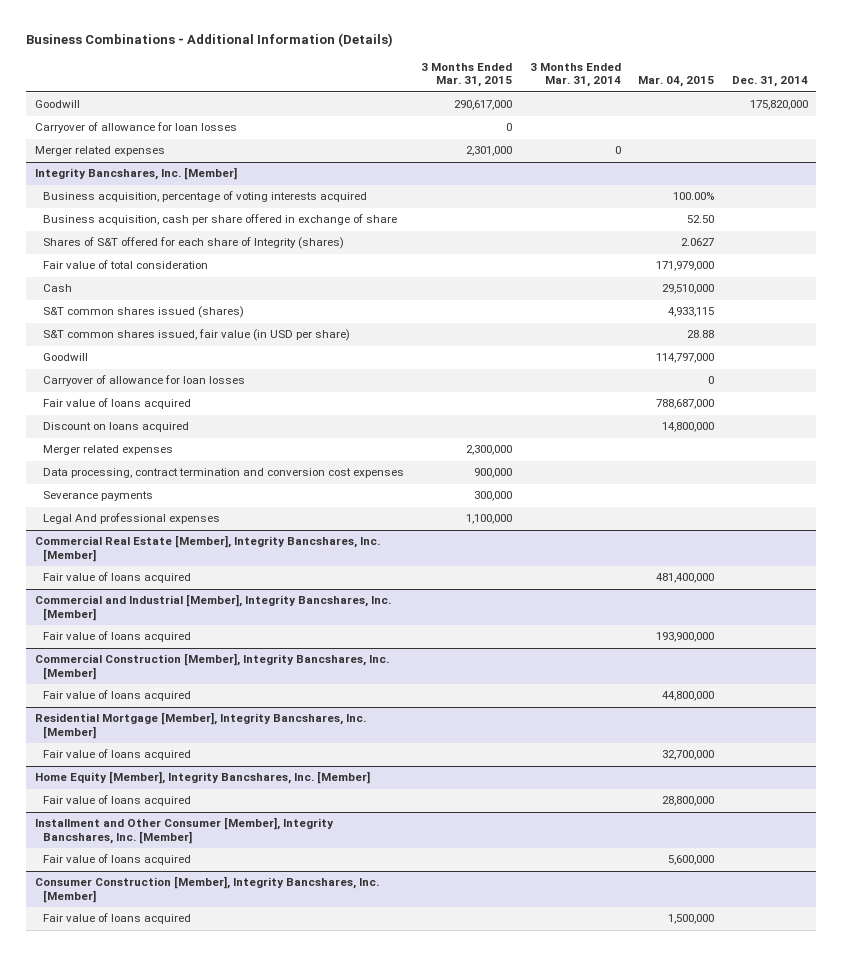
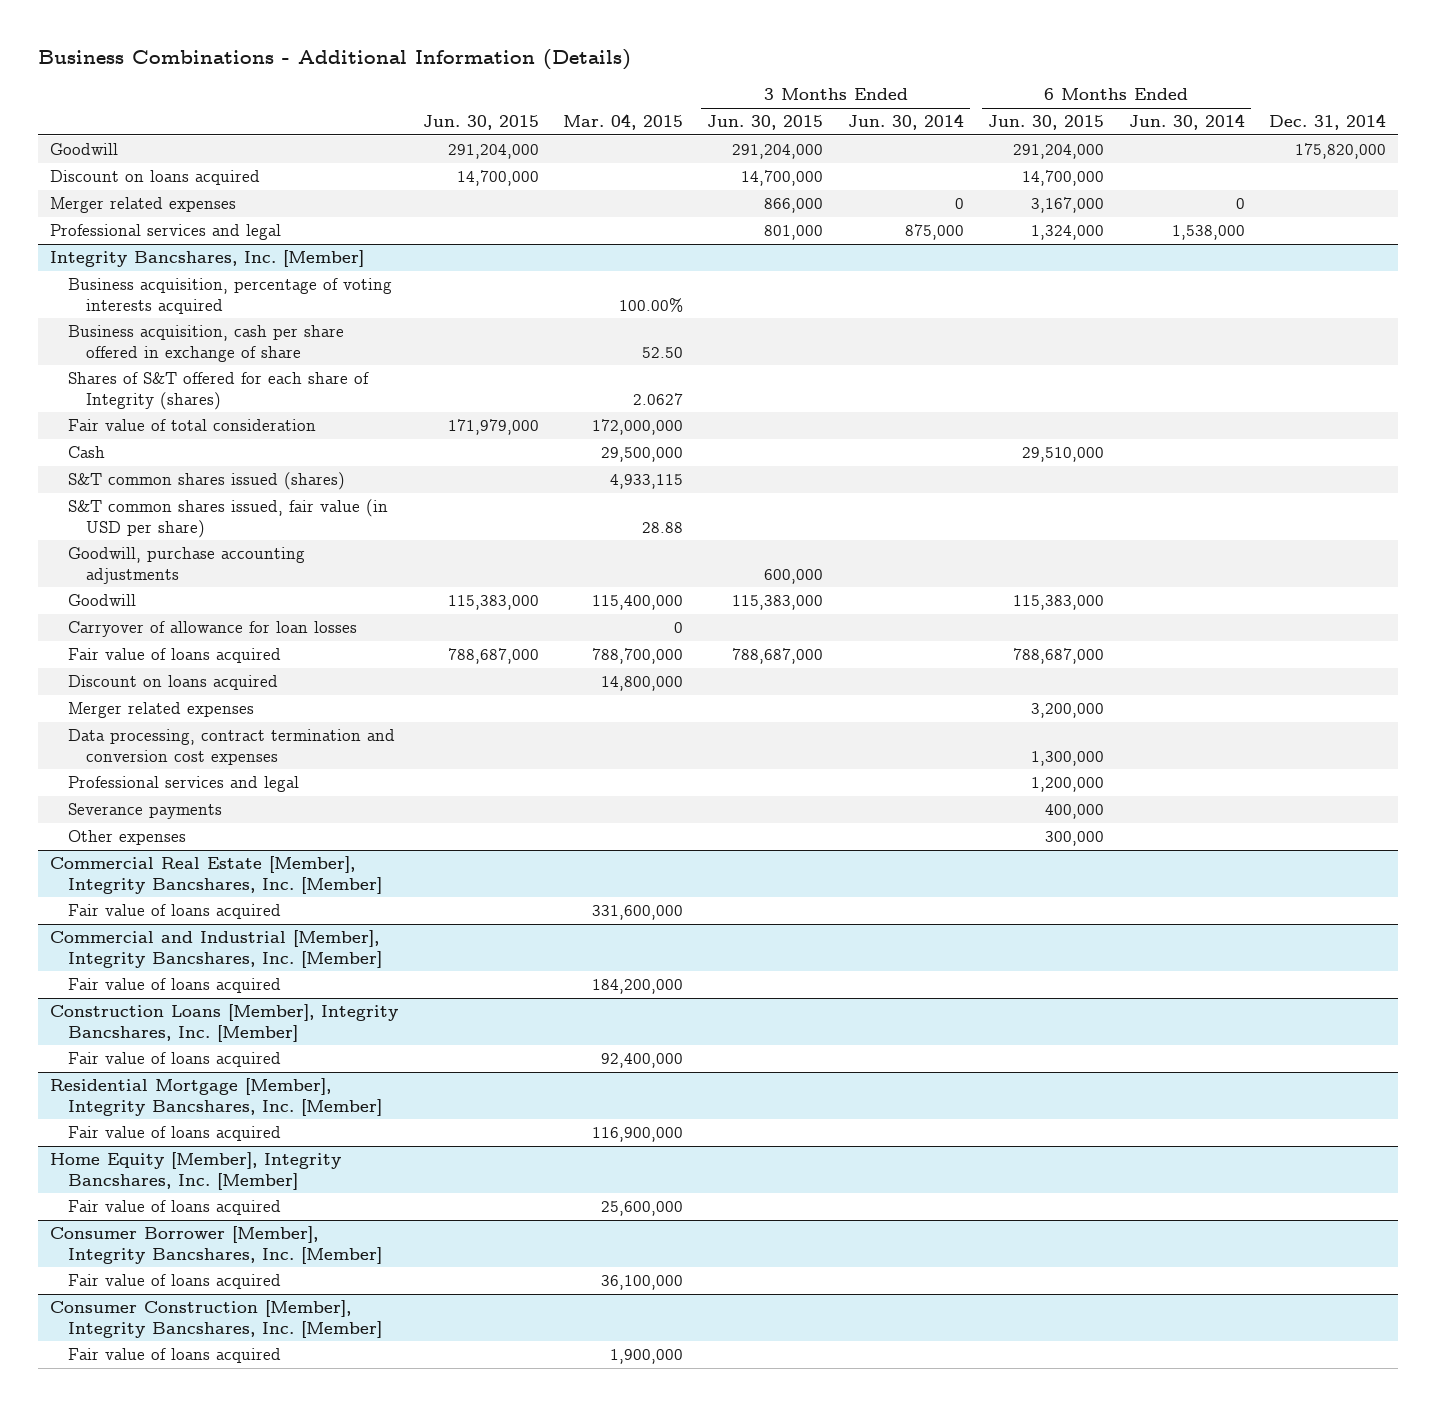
- | 3 Months Ended Mar. 31, 2015 | 3 Months Ended Mar. 31, 2014 | Mar. 04, 2015 | Dec. 31, 2014
+ | Jun. 30, 2015 | Mar. 04, 2015 | 3 Months Ended Jun. 30, 2015 | 3 Months Ended Jun. 30, 2014 | 6 Months Ended Jun. 30, 2015 | 6 Months Ended Jun. 30, 2014 | Dec. 31, 2014
- Carryover of allowance for loan losses | 0 | | |
+ Discount on loans acquired | 14,700,000 | | 14,700,000 | | 14,700,000 | |
+ Professional services and legal | | | 801,000 | 875,000 | 1,324,000 | 1,538,000 |
@ Integrity Bancshares, Inc. [Member]
- Fair value of total consideration | | | 171,979,000 |
- Cash | | | 29,510,000 |
+ Fair value of total consideration | 171,979,000 | 172,000,000 | | | | |
+ Cash | | 29,500,000 | | | 29,510,000 | |
- Goodwill | | | 114,797,000 |
+ Goodwill, purchase accounting adjustments | | | 600,000 | | | |
+ Goodwill | 115,383,000 | 115,400,000 | 115,383,000 | | 115,383,000 | |
- Fair value of loans acquired | | | 788,687,000 |
+ Fair value of loans acquired | 788,687,000 | 788,700,000 | 788,687,000 | | 788,687,000 | |
+ Professional services and legal | | | | | 1,200,000 | |
- Legal And professional expenses | 1,100,000 | | |
+ Other expenses | | | | | 300,000 | |
@ Commercial Real Estate [Member], Integrity Bancshares, Inc. [Member]
- Fair value of loans acquired | | | 481,400,000 |
+ Fair value of loans acquired | | 331,600,000 | | | | |
@ Commercial and Industrial [Member], Integrity Bancshares, Inc. [Member]
- Fair value of loans acquired | | | 193,900,000 |
- Commercial Construction [Member], Integrity Bancshares, Inc. [Member]
- Fair value of loans acquired | | | 44,800,000 |
@ Commercial and Industrial [Member], Integrity Bancshares, Inc. [Member]
+ Fair value of loans acquired | | 184,200,000 | | | | |
+ Construction Loans [Member], Integrity Bancshares, Inc. [Member]
+ Fair value of loans acquired | | 92,400,000 | | | | |
@ Residential Mortgage [Member], Integrity Bancshares, Inc. [Member]
- Fair value of loans acquired | | | 32,700,000 |
+ Fair value of loans acquired | | 116,900,000 | | | | |
@ Home Equity [Member], Integrity Bancshares, Inc. [Member]
- Fair value of loans acquired | | | 28,800,000 |
- Installment and Other Consumer [Member], Integrity Bancshares, Inc. [Member]
- Fair value of loans acquired | | | 5,600,000 |
@ Home Equity [Member], Integrity Bancshares, Inc. [Member]
+ Fair value of loans acquired | | 25,600,000 | | | | |
+ Consumer Borrower [Member], Integrity Bancshares, Inc. [Member]
+ Fair value of loans acquired | | 36,100,000 | | | | |
@ Consumer Construction [Member], Integrity Bancshares, Inc. [Member]
- Fair value of loans acquired | | | 1,500,000 |
+ Fair value of loans acquired | | 1,900,000 | | | | |

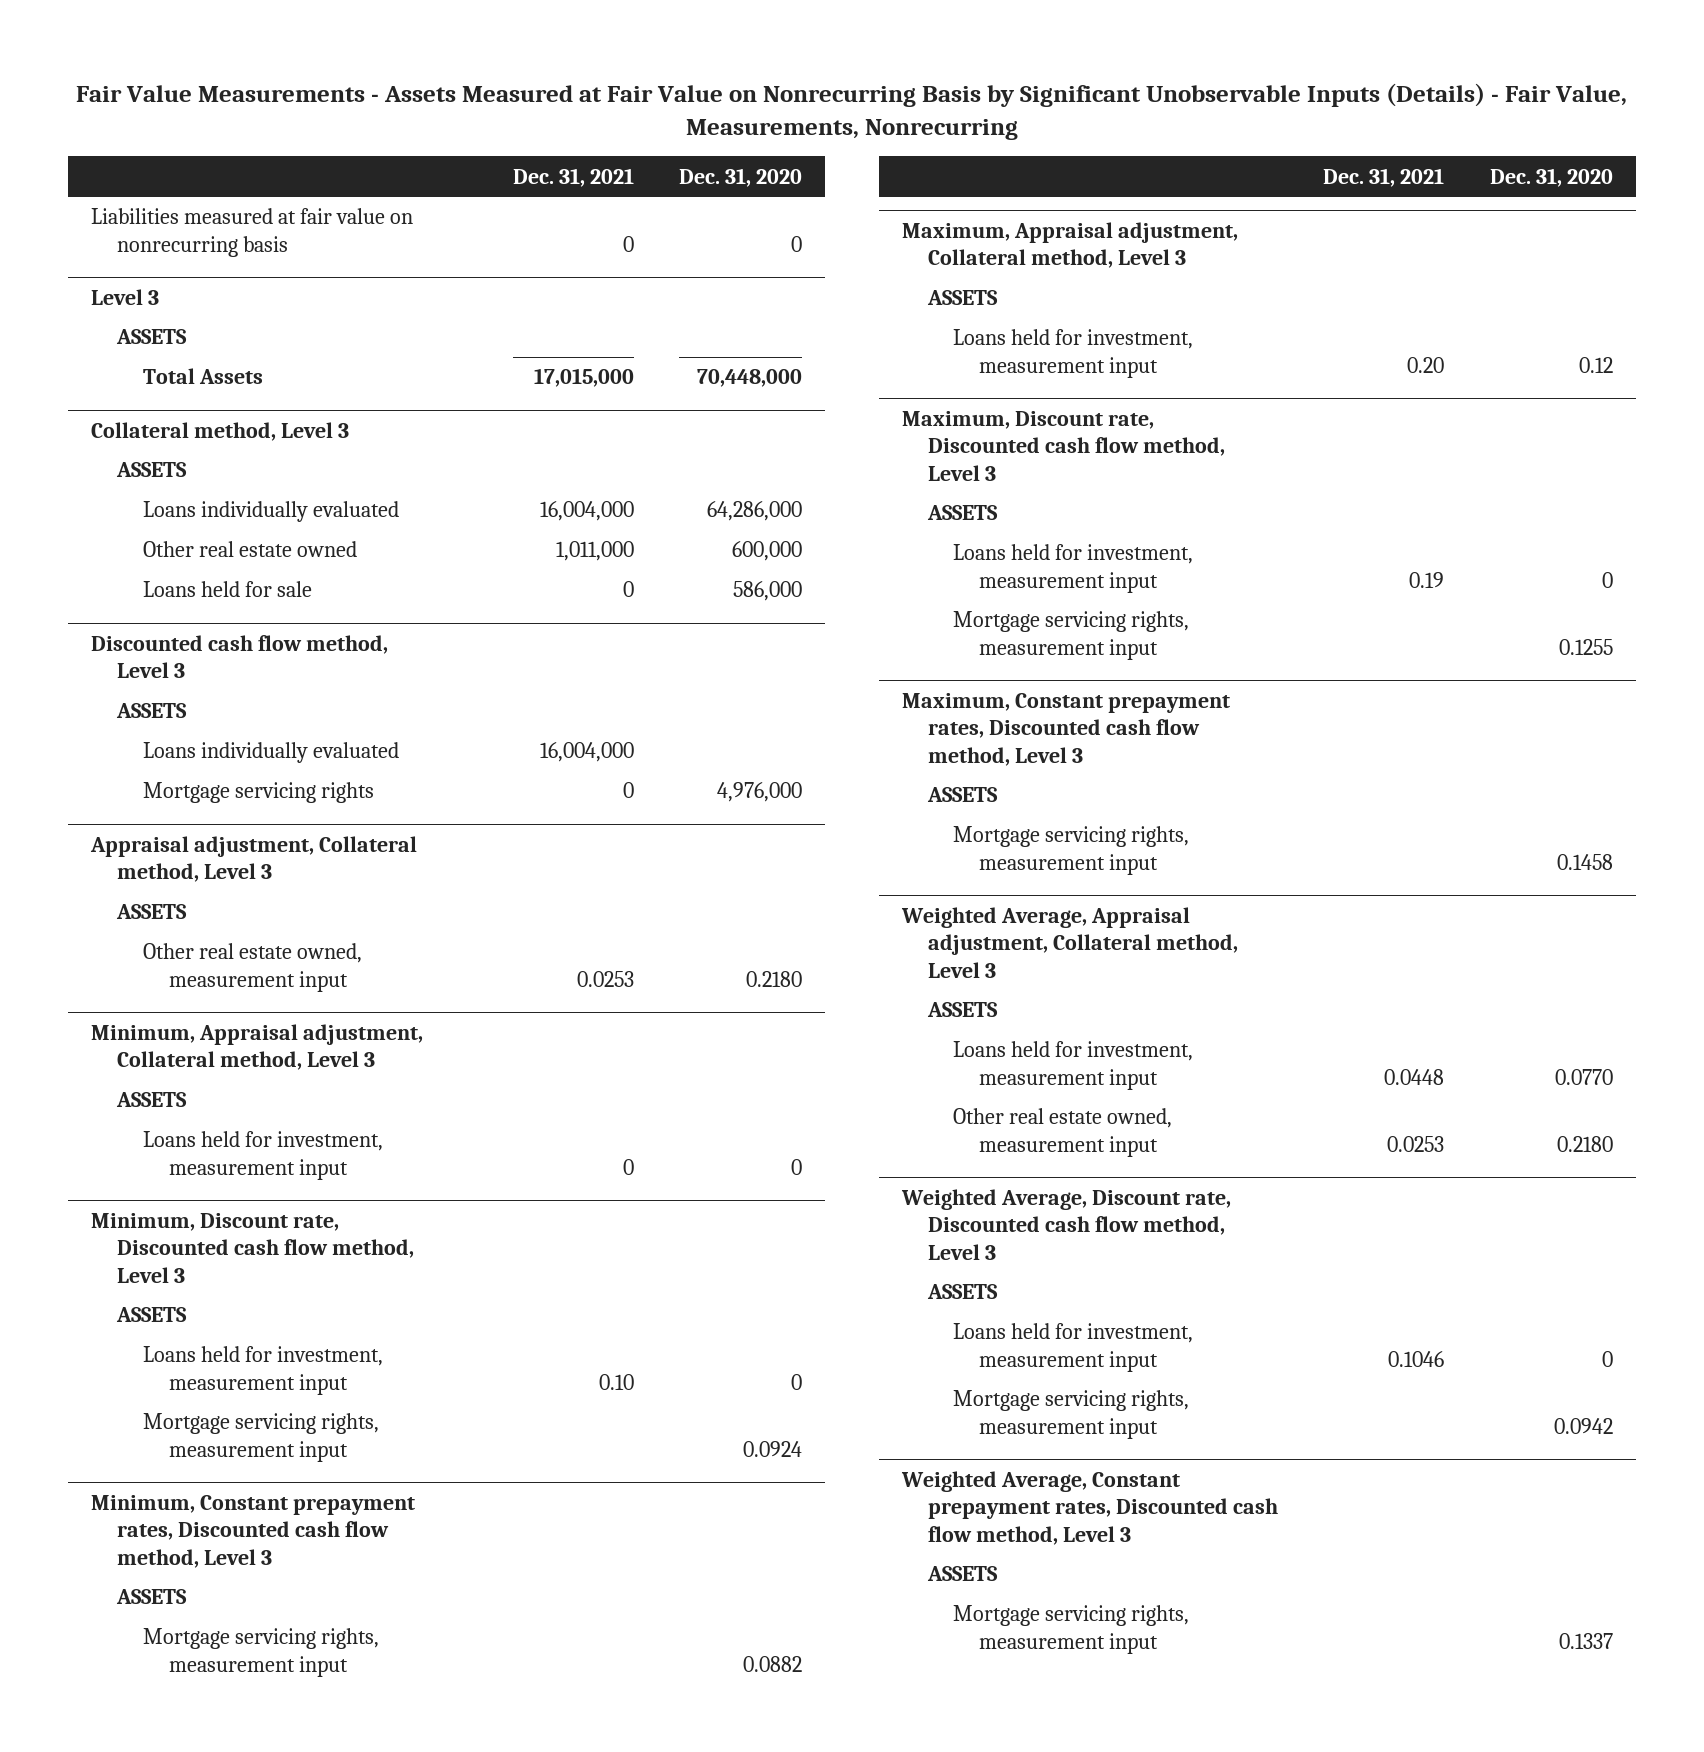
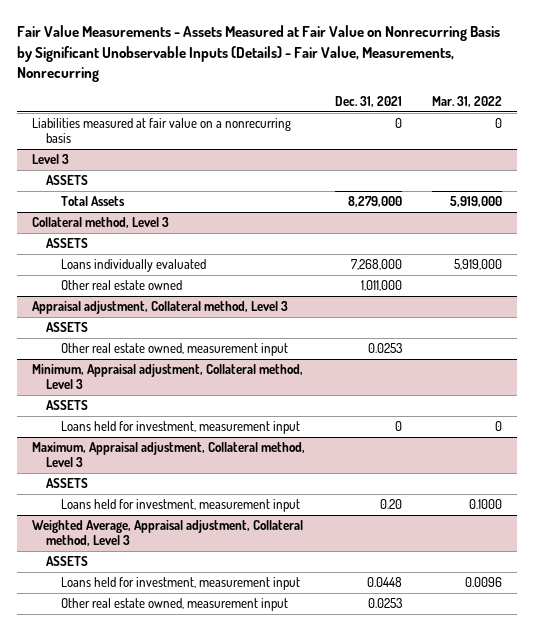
- | Dec. 31, 2021 | Dec. 31, 2020
+ | Dec. 31, 2021 | Mar. 31, 2022
- Liabilities measured at fair value on nonrecurring basis | 0 | 0
+ Liabilities measured at fair value on a nonrecurring basis | 0 | 0
@ Level 3
- Total Assets | 17,015,000 | 70,448,000
+ Total Assets | 8,279,000 | 5,919,000
@ Collateral method, Level 3
- Loans individually evaluated | 16,004,000 | 64,286,000
+ Loans individually evaluated | 7,268,000 | 5,919,000
- Loans held for sale | 0 | 586,000
- Discounted cash flow method, Level 3
- ASSETS
- Loans individually evaluated | 16,004,000 |
- Mortgage servicing rights | 0 | 4,976,000
- Minimum, Discount rate, Discounted cash flow method, Level 3
- ASSETS
- Loans held for investment, measurement input | 0.10 | 0
- Mortgage servicing rights, measurement input | | 0.0924
- Minimum, Constant prepayment rates, Discounted cash flow method, Level 3
- ASSETS
- Mortgage servicing rights, measurement input | | 0.0882
- Maximum, Discount rate, Discounted cash flow method, Level 3
- ASSETS
- Loans held for investment, measurement input | 0.19 | 0
- Mortgage servicing rights, measurement input | | 0.1255
- Maximum, Constant prepayment rates, Discounted cash flow method, Level 3
- ASSETS
- Mortgage servicing rights, measurement input | | 0.1458
- Weighted Average, Discount rate, Discounted cash flow method, Level 3
- ASSETS
- Loans held for investment, measurement input | 0.1046 | 0
- Mortgage servicing rights, measurement input | | 0.0942
- Weighted Average, Constant prepayment rates, Discounted cash flow method, Level 3
- ASSETS
- Mortgage servicing rights, measurement input | | 0.1337

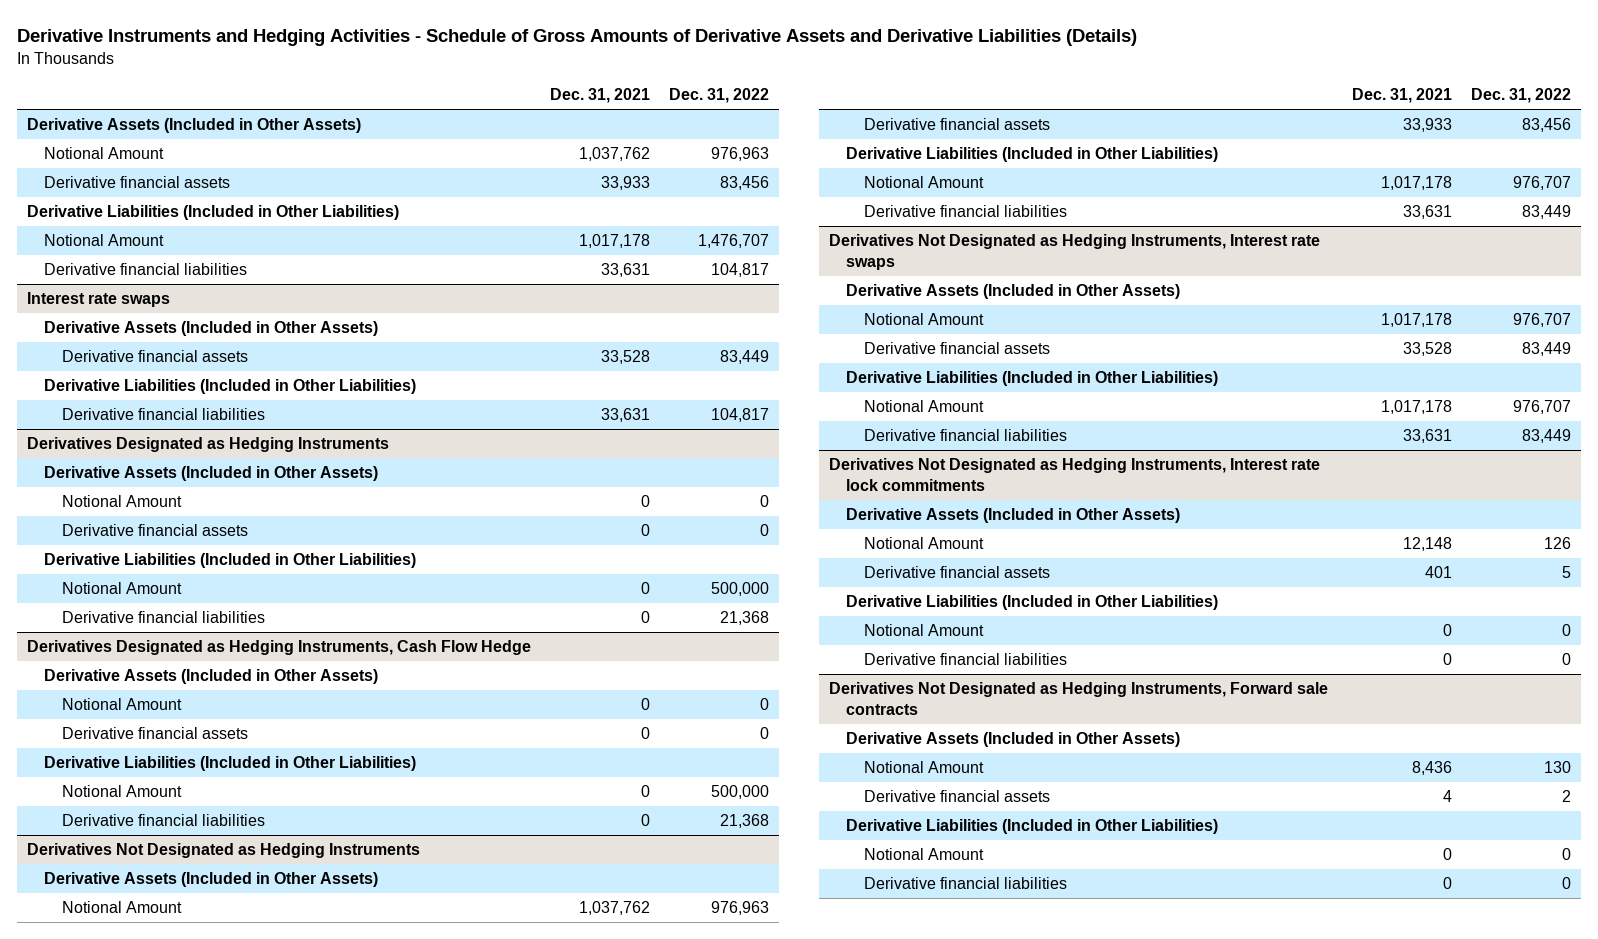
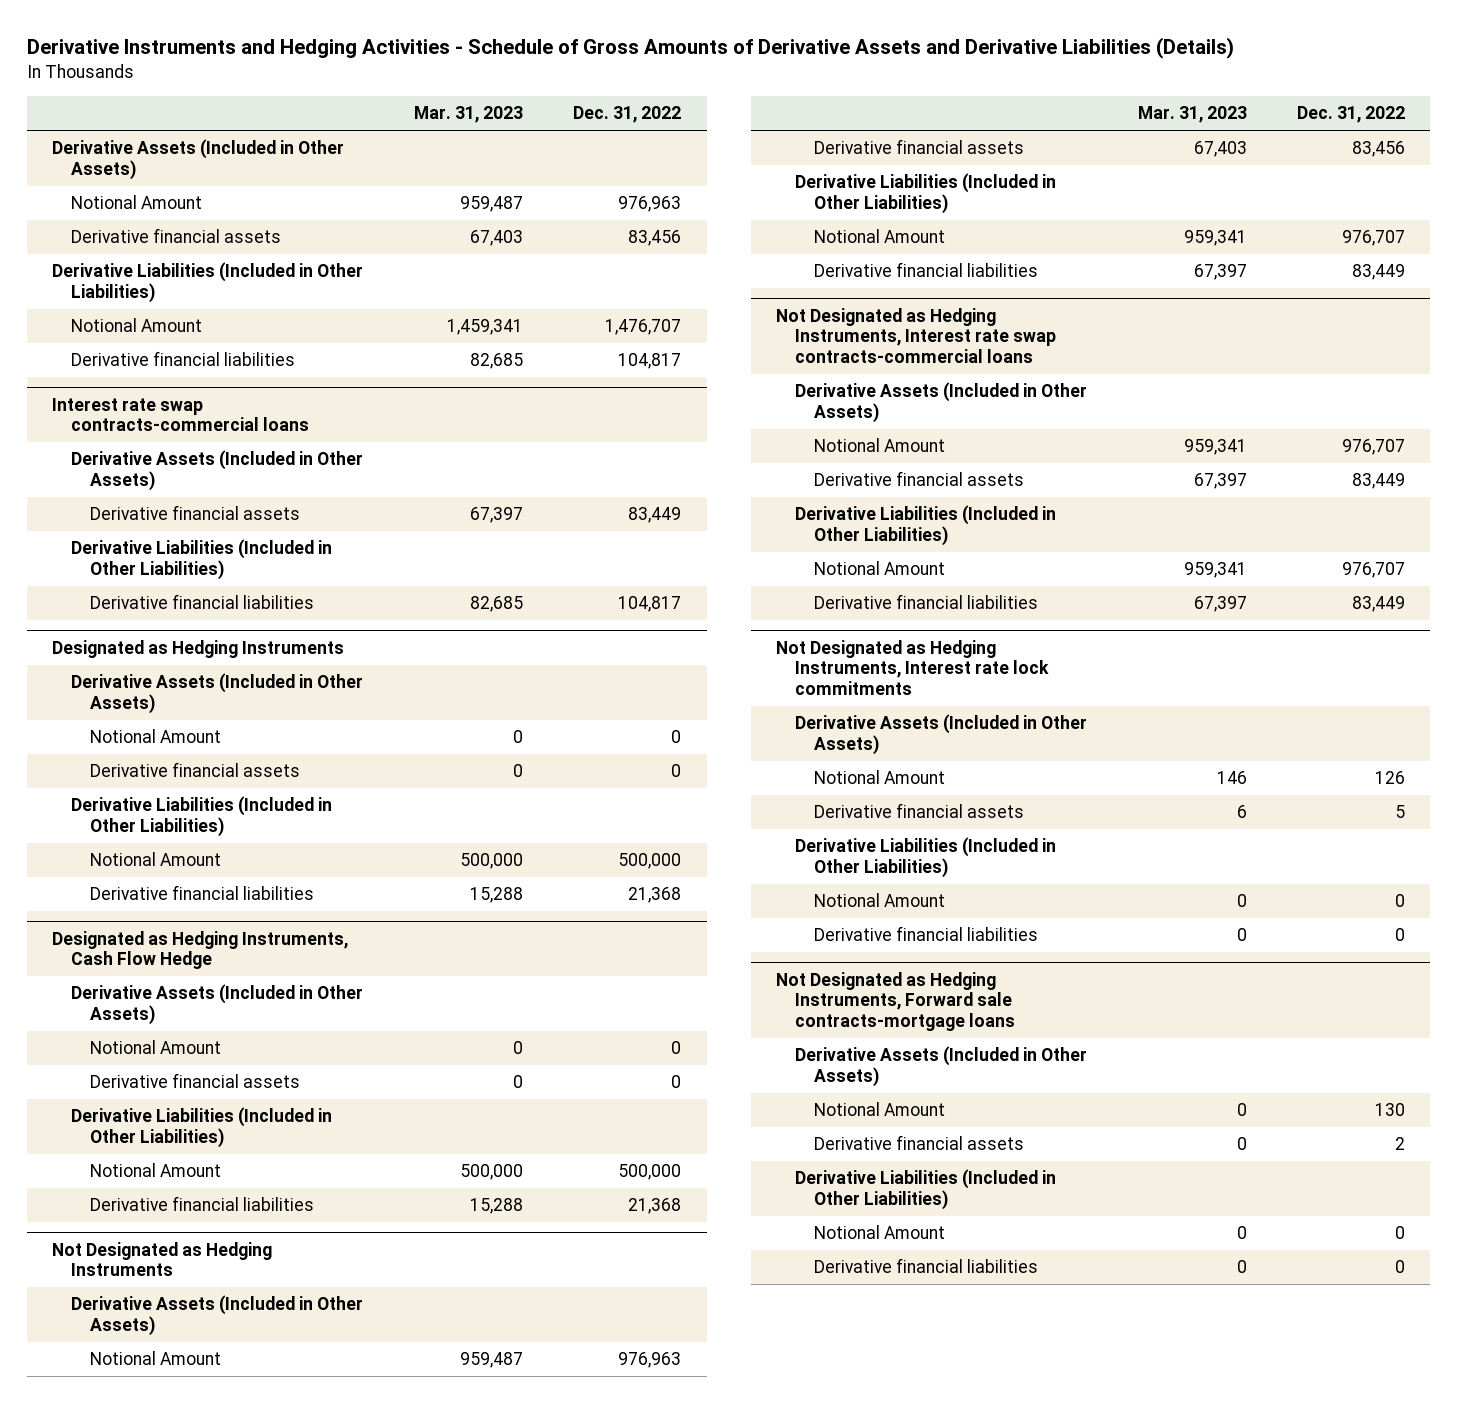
- | Dec. 31, 2021 | Dec. 31, 2022
+ | Mar. 31, 2023 | Dec. 31, 2022
- Interest rate swaps
+ Interest rate swap contracts-commercial loans
- Derivatives Designated as Hedging Instruments
+ Designated as Hedging Instruments
- Derivatives Designated as Hedging Instruments, Cash Flow Hedge
+ Designated as Hedging Instruments, Cash Flow Hedge
- Derivatives Not Designated as Hedging Instruments
+ Not Designated as Hedging Instruments
- Derivatives Not Designated as Hedging Instruments, Interest rate swaps
+ Not Designated as Hedging Instruments, Interest rate swap contracts-commercial loans
- Derivatives Not Designated as Hedging Instruments, Interest rate lock commitments
+ Not Designated as Hedging Instruments, Interest rate lock commitments
- Derivatives Not Designated as Hedging Instruments, Forward sale contracts
+ Not Designated as Hedging Instruments, Forward sale contracts-mortgage loans

